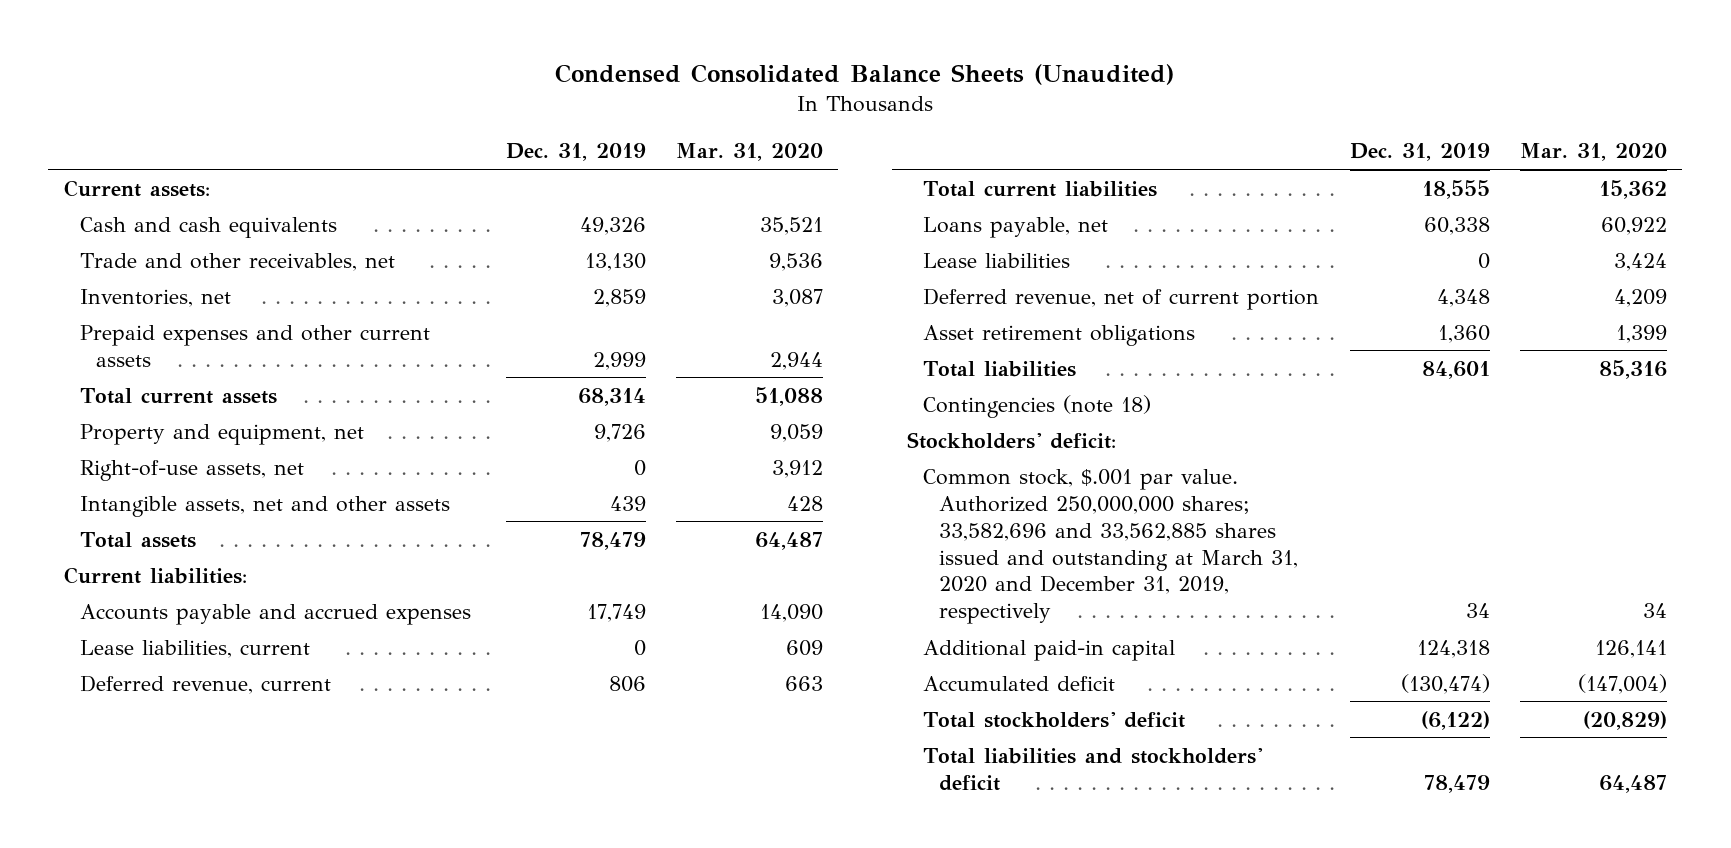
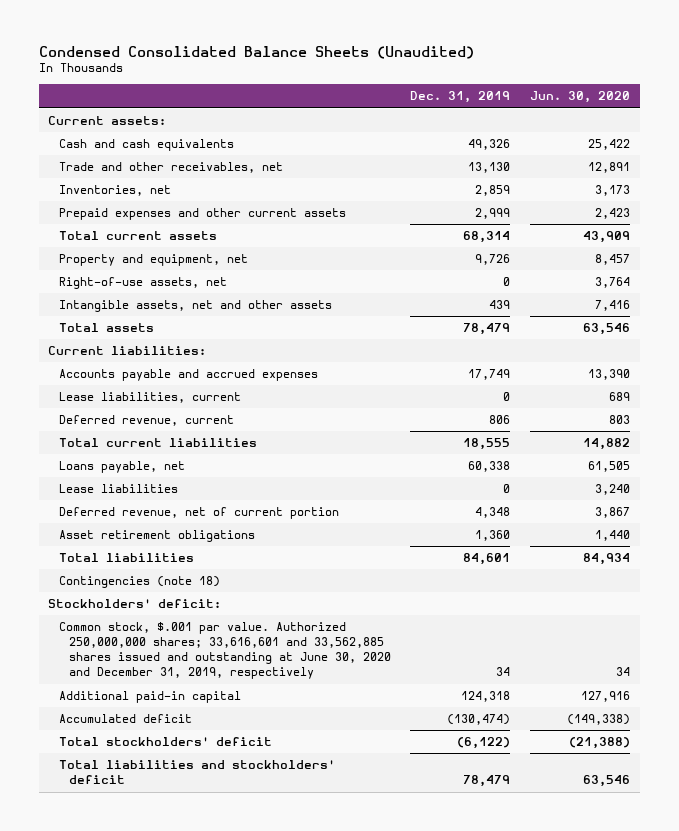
- | Dec. 31, 2019 | Mar. 31, 2020
+ | Dec. 31, 2019 | Jun. 30, 2020
- Common stock, $.001 par value. Authorized 250,000,000 shares; 33,582,696 and 33,562,885 shares issued and outstanding at March 31, 2020 and December 31, 2019, respectively | 34 | 34
+ Common stock, $.001 par value. Authorized 250,000,000 shares; 33,616,601 and 33,562,885 shares issued and outstanding at June 30, 2020 and December 31, 2019, respectively | 34 | 34

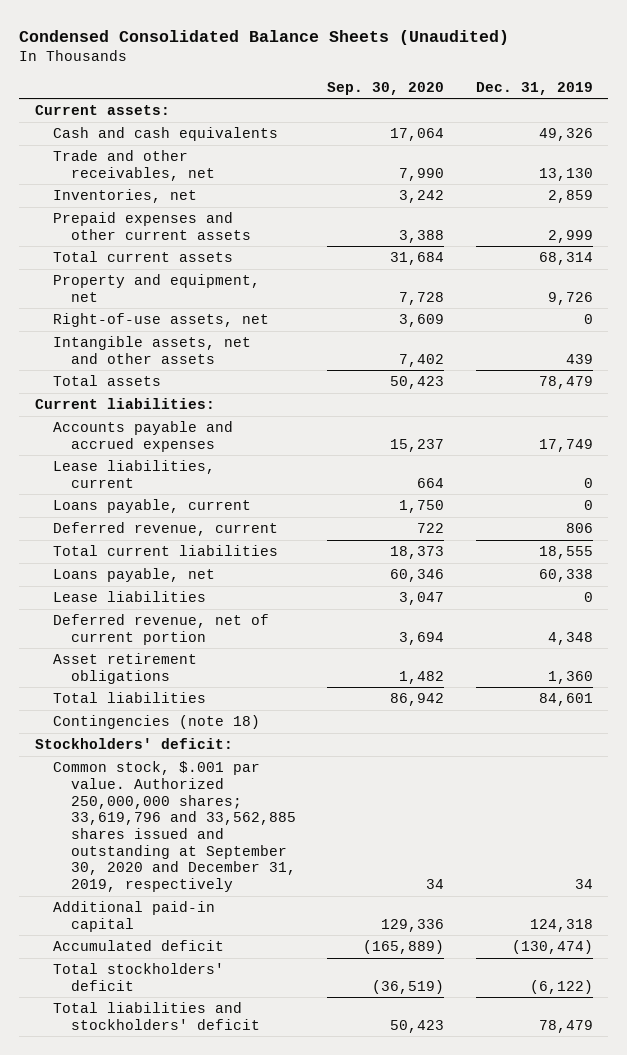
- | Dec. 31, 2019 | Jun. 30, 2020
+ | Sep. 30, 2020 | Dec. 31, 2019
+ Loans payable, current | 1,750 | 0
- Common stock, $.001 par value. Authorized 250,000,000 shares; 33,616,601 and 33,562,885 shares issued and outstanding at June 30, 2020 and December 31, 2019, respectively | 34 | 34
+ Common stock, $.001 par value. Authorized 250,000,000 shares; 33,619,796 and 33,562,885 shares issued and outstanding at September 30, 2020 and December 31, 2019, respectively | 34 | 34

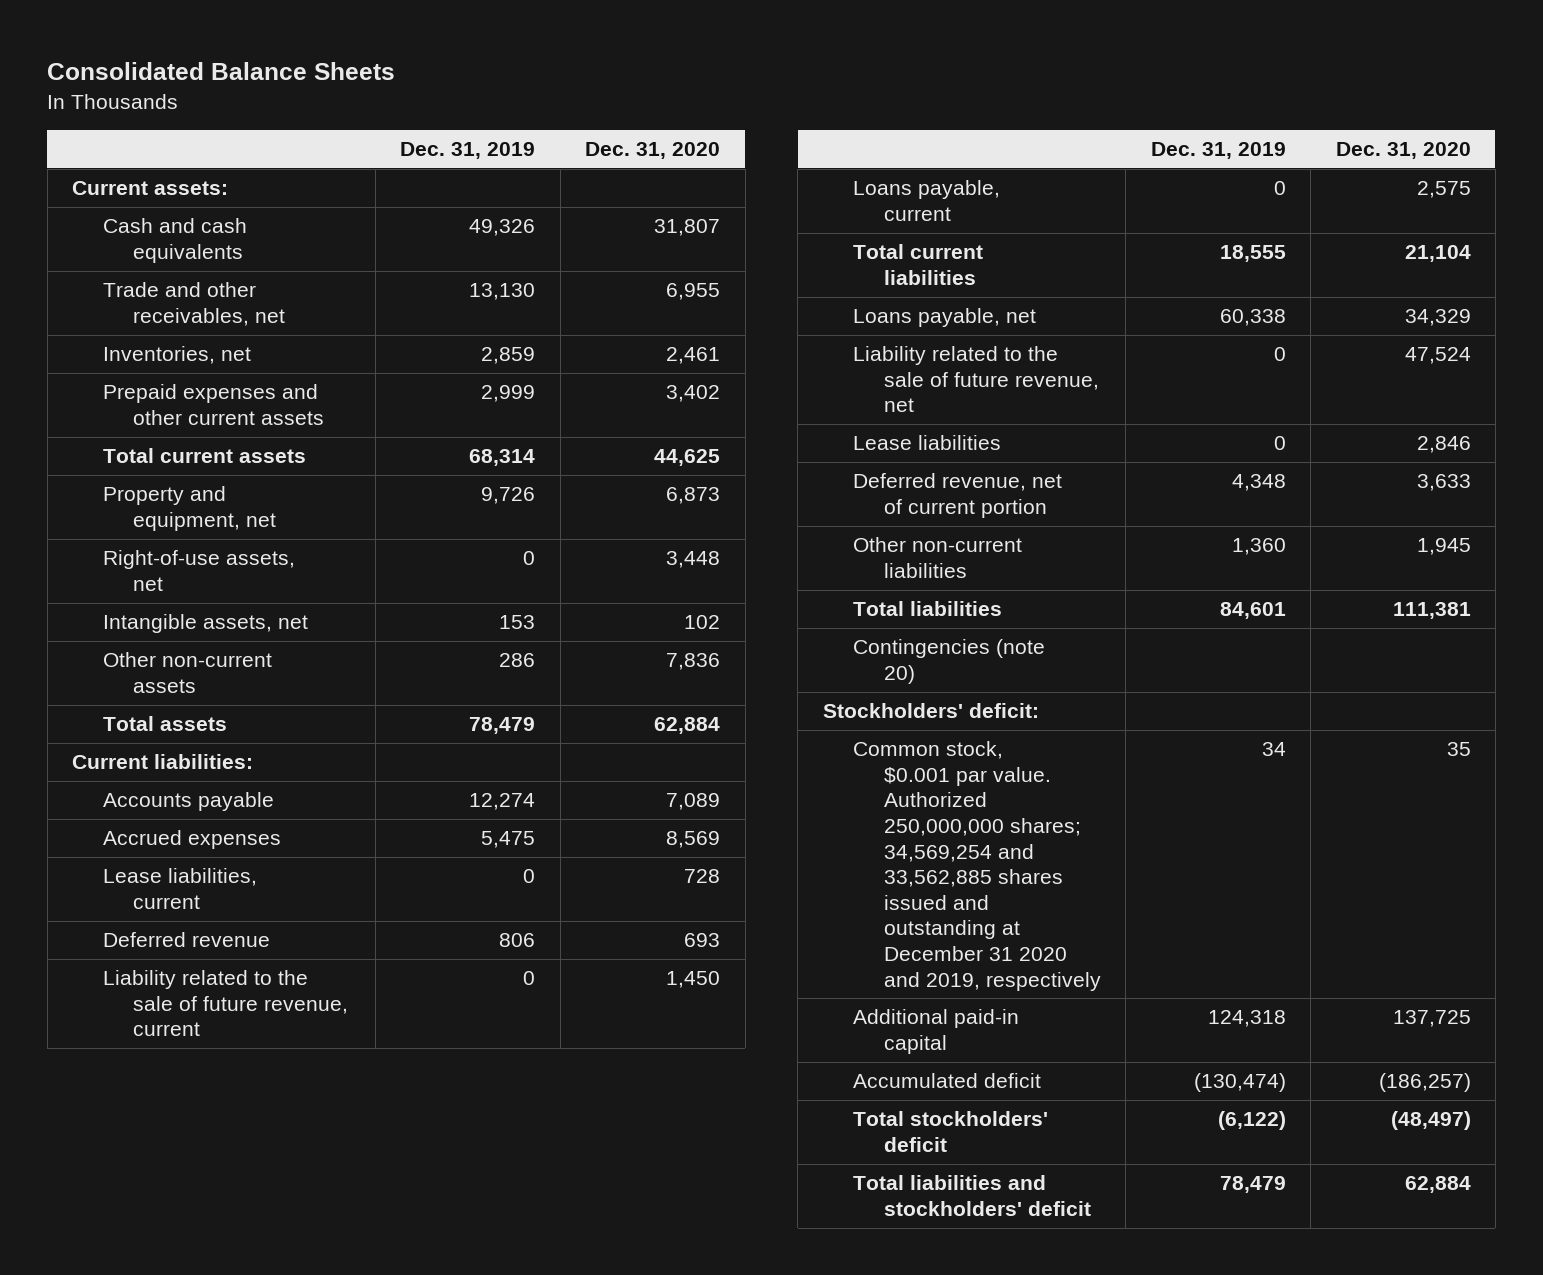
- Condensed Consolidated Balance Sheets (Unaudited)
+ Consolidated Balance Sheets
- | Sep. 30, 2020 | Dec. 31, 2019
+ | Dec. 31, 2019 | Dec. 31, 2020
- Intangible assets, net and other assets | 7,402 | 439
+ Intangible assets, net | 153 | 102
+ Other non-current assets | 286 | 7,836
- Accounts payable and accrued expenses | 15,237 | 17,749
+ Accounts payable | 12,274 | 7,089
+ Accrued expenses | 5,475 | 8,569
+ Deferred revenue | 806 | 693
+ Liability related to the sale of future revenue, current | 0 | 1,450
- Deferred revenue, current | 722 | 806
+ Liability related to the sale of future revenue, net | 0 | 47,524
- Asset retirement obligations | 1,482 | 1,360
+ Other non-current liabilities | 1,360 | 1,945
- Contingencies (note 18)
+ Contingencies (note 20)
- Common stock, $.001 par value. Authorized 250,000,000 shares; 33,619,796 and 33,562,885 shares issued and outstanding at September 30, 2020 and December 31, 2019, respectively | 34 | 34
+ Common stock, $0.001 par value. Authorized 250,000,000 shares; 34,569,254 and 33,562,885 shares issued and outstanding at December 31 2020 and 2019, respectively | 34 | 35

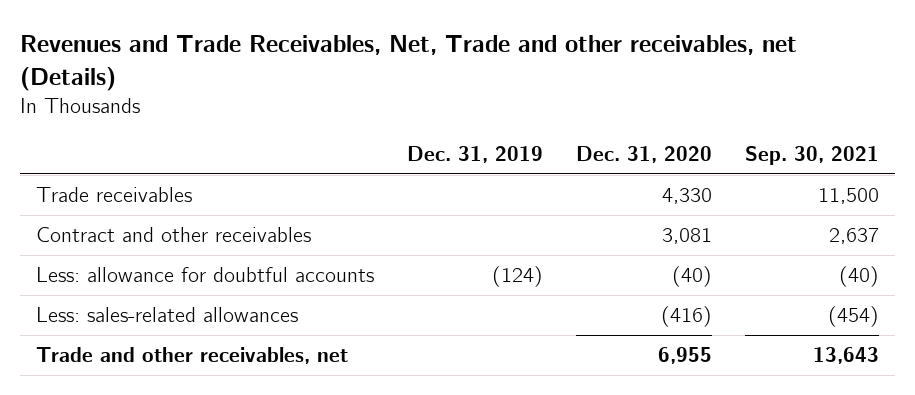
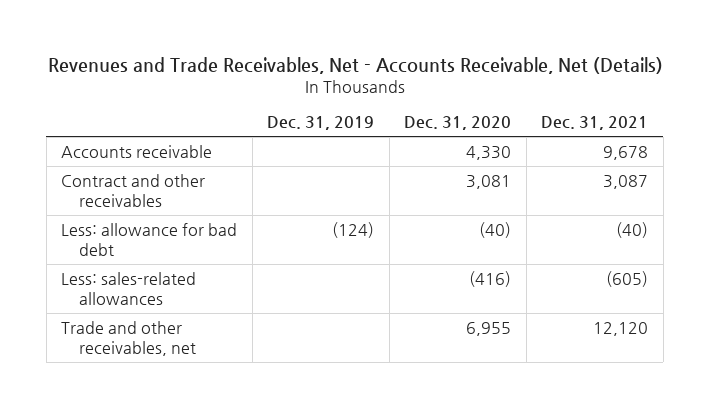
- Revenues and Trade Receivables, Net, Trade and other receivables, net (Details)
+ Revenues and Trade Receivables, Net - Accounts Receivable, Net (Details)
- | Dec. 31, 2019 | Dec. 31, 2020 | Sep. 30, 2021
+ | Dec. 31, 2019 | Dec. 31, 2020 | Dec. 31, 2021
- Trade receivables | | 4,330 | 11,500
+ Accounts receivable | | 4,330 | 9,678
- Less: allowance for doubtful accounts | (124) | (40) | (40)
+ Less: allowance for bad debt | (124) | (40) | (40)

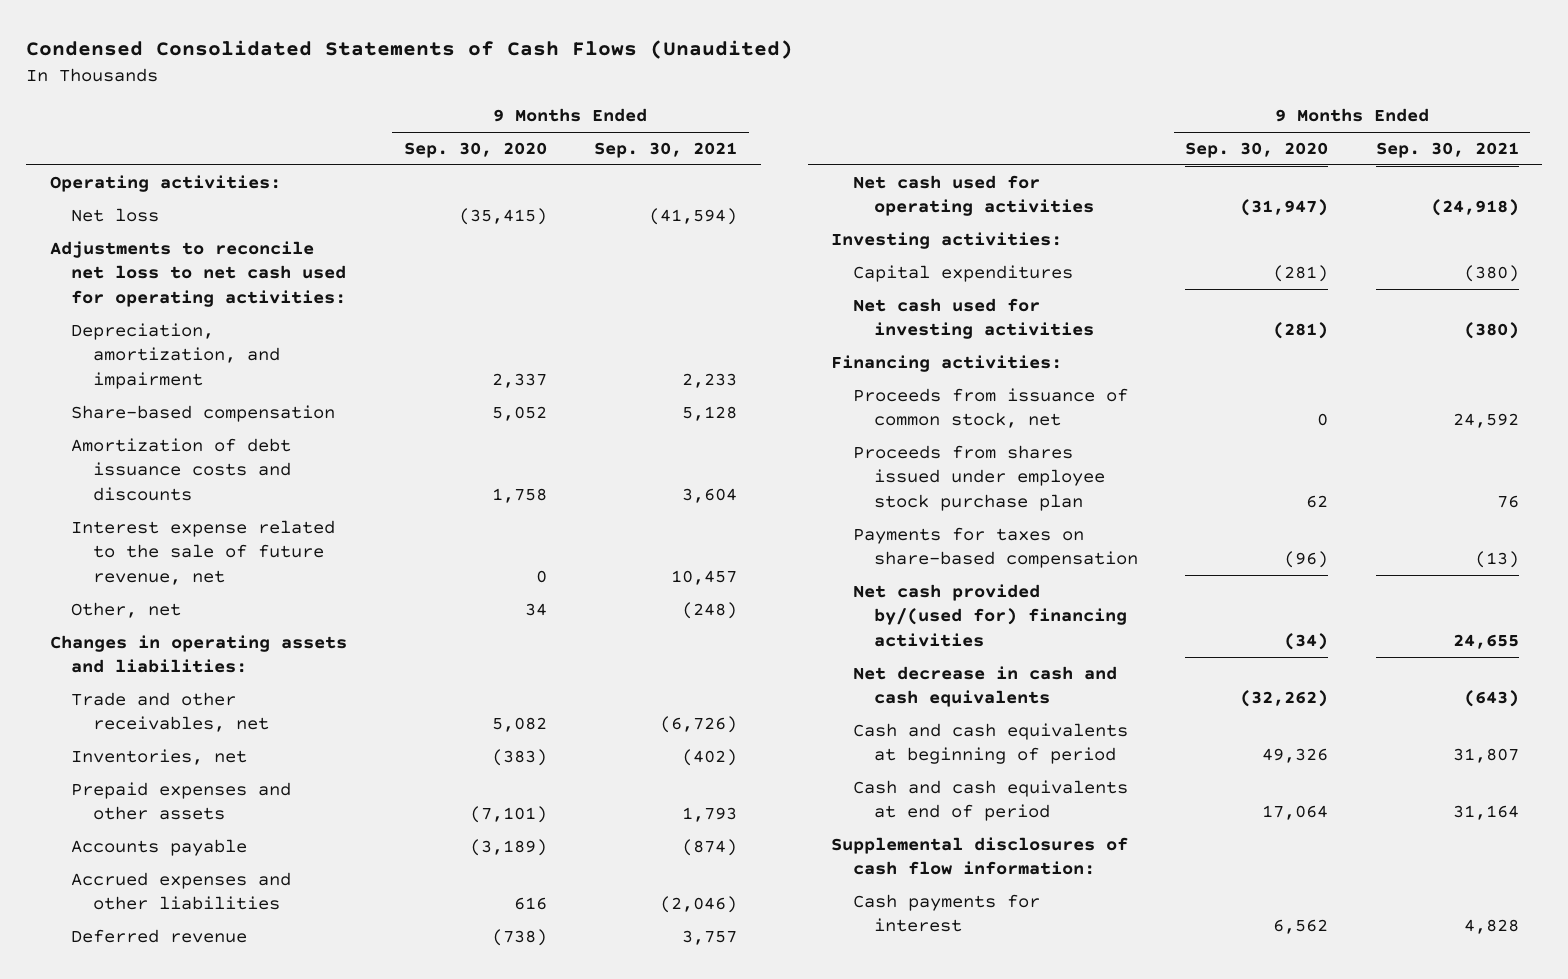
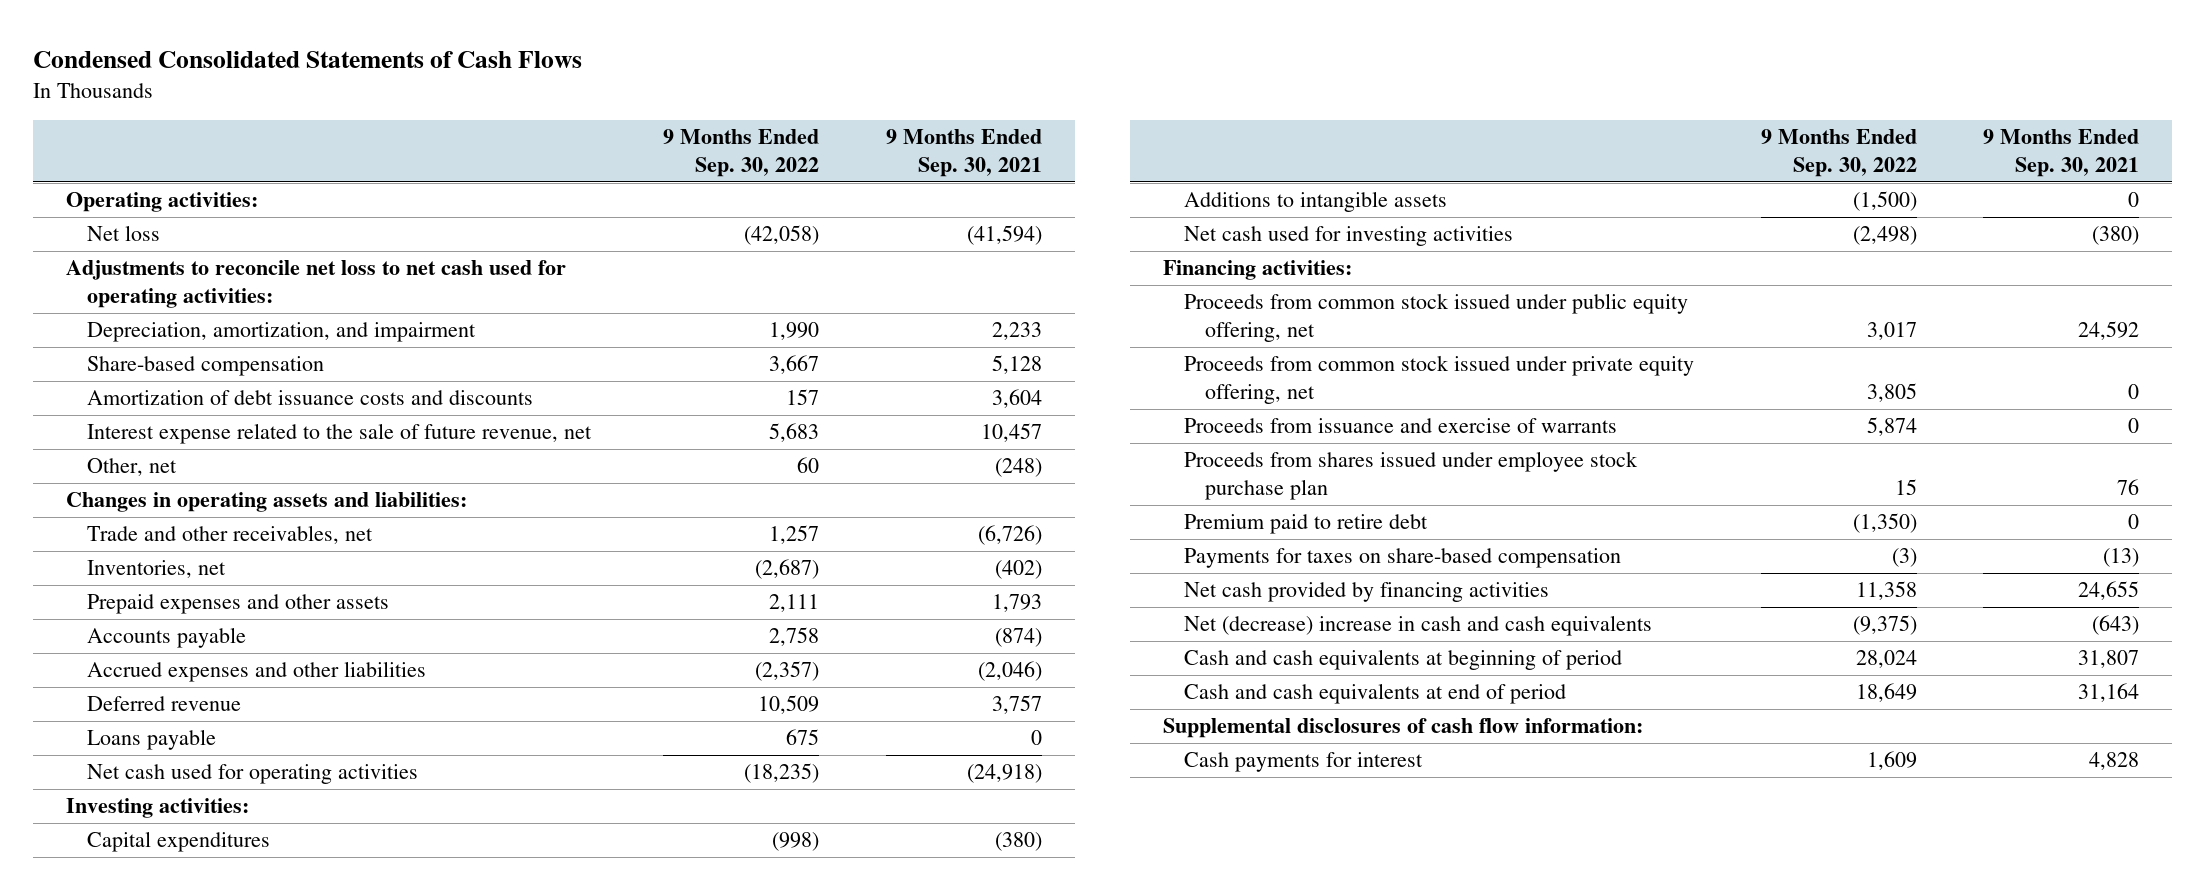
- Condensed Consolidated Statements of Cash Flows (Unaudited)
+ Condensed Consolidated Statements of Cash Flows
- | 9 Months Ended Sep. 30, 2020 | 9 Months Ended Sep. 30, 2021
+ | 9 Months Ended Sep. 30, 2022 | 9 Months Ended Sep. 30, 2021
+ Loans payable | 675 | 0
+ Additions to intangible assets | (1,500) | 0
- Proceeds from issuance of common stock, net | 0 | 24,592
+ Proceeds from common stock issued under public equity offering, net | 3,017 | 24,592
+ Proceeds from common stock issued under private equity offering, net | 3,805 | 0
+ Proceeds from issuance and exercise of warrants | 5,874 | 0
+ Premium paid to retire debt | (1,350) | 0
- Net cash provided by/(used for) financing activities | (34) | 24,655
- Net decrease in cash and cash equivalents | (32,262) | (643)
+ Net cash provided by financing activities | 11,358 | 24,655
+ Net (decrease) increase in cash and cash equivalents | (9,375) | (643)

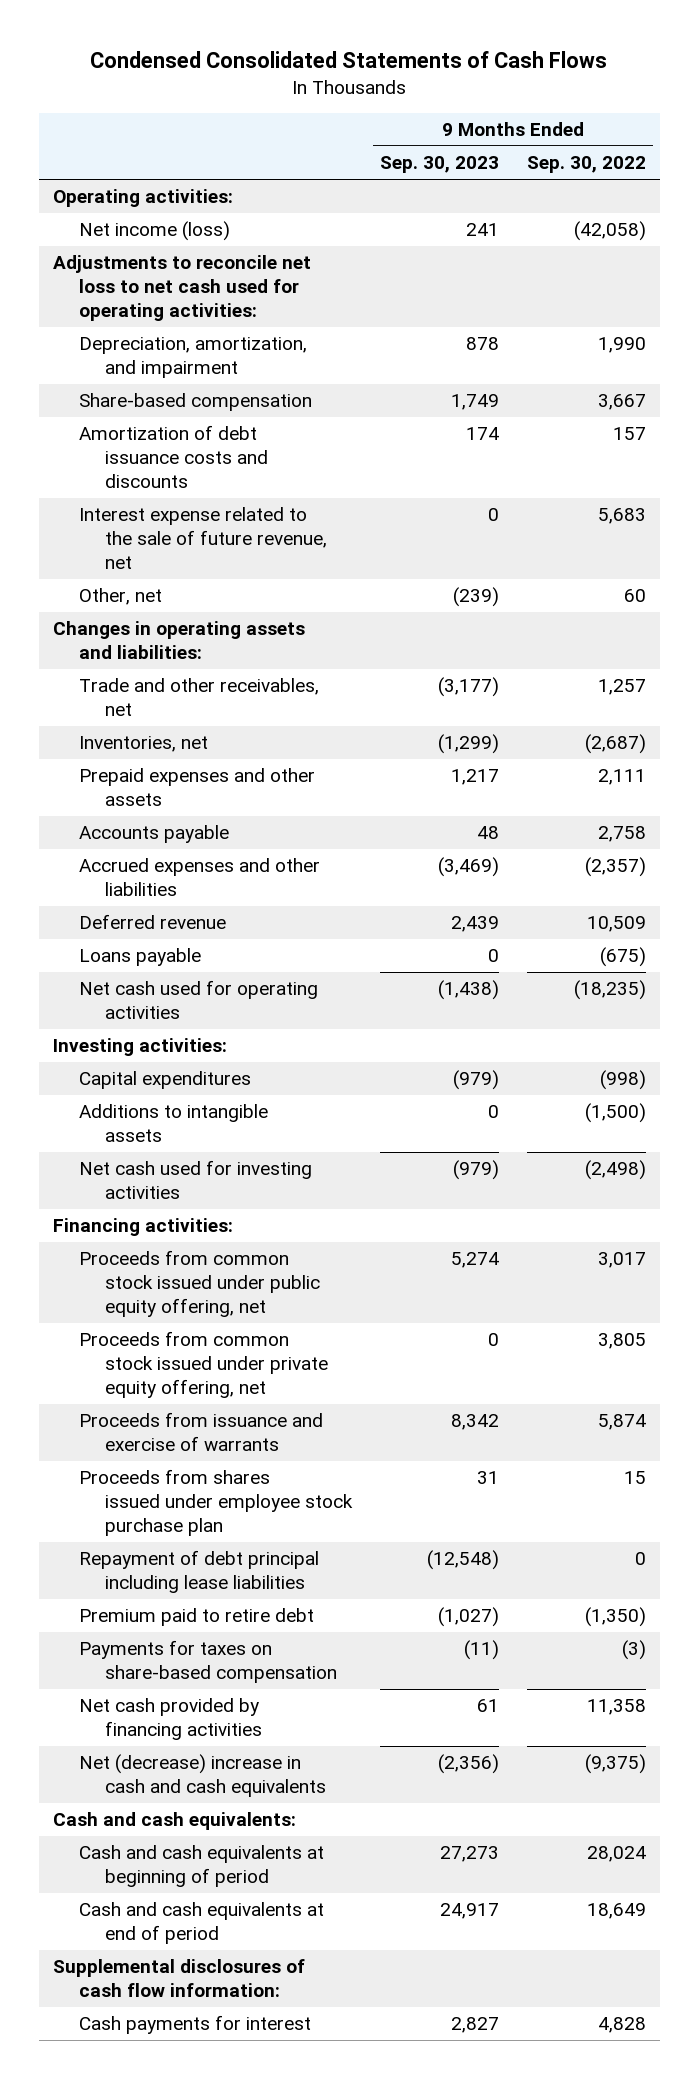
- | 9 Months Ended Sep. 30, 2022 | 9 Months Ended Sep. 30, 2021
+ | 9 Months Ended Sep. 30, 2023 | 9 Months Ended Sep. 30, 2022
- Net loss | (42,058) | (41,594)
+ Net income (loss) | 241 | (42,058)
- Loans payable | 675 | 0
+ Loans payable | 0 | (675)
+ Repayment of debt principal including lease liabilities | (12,548) | 0
+ Cash and cash equivalents:
- Cash payments for interest | 1,609 | 4,828
+ Cash payments for interest | 2,827 | 4,828

